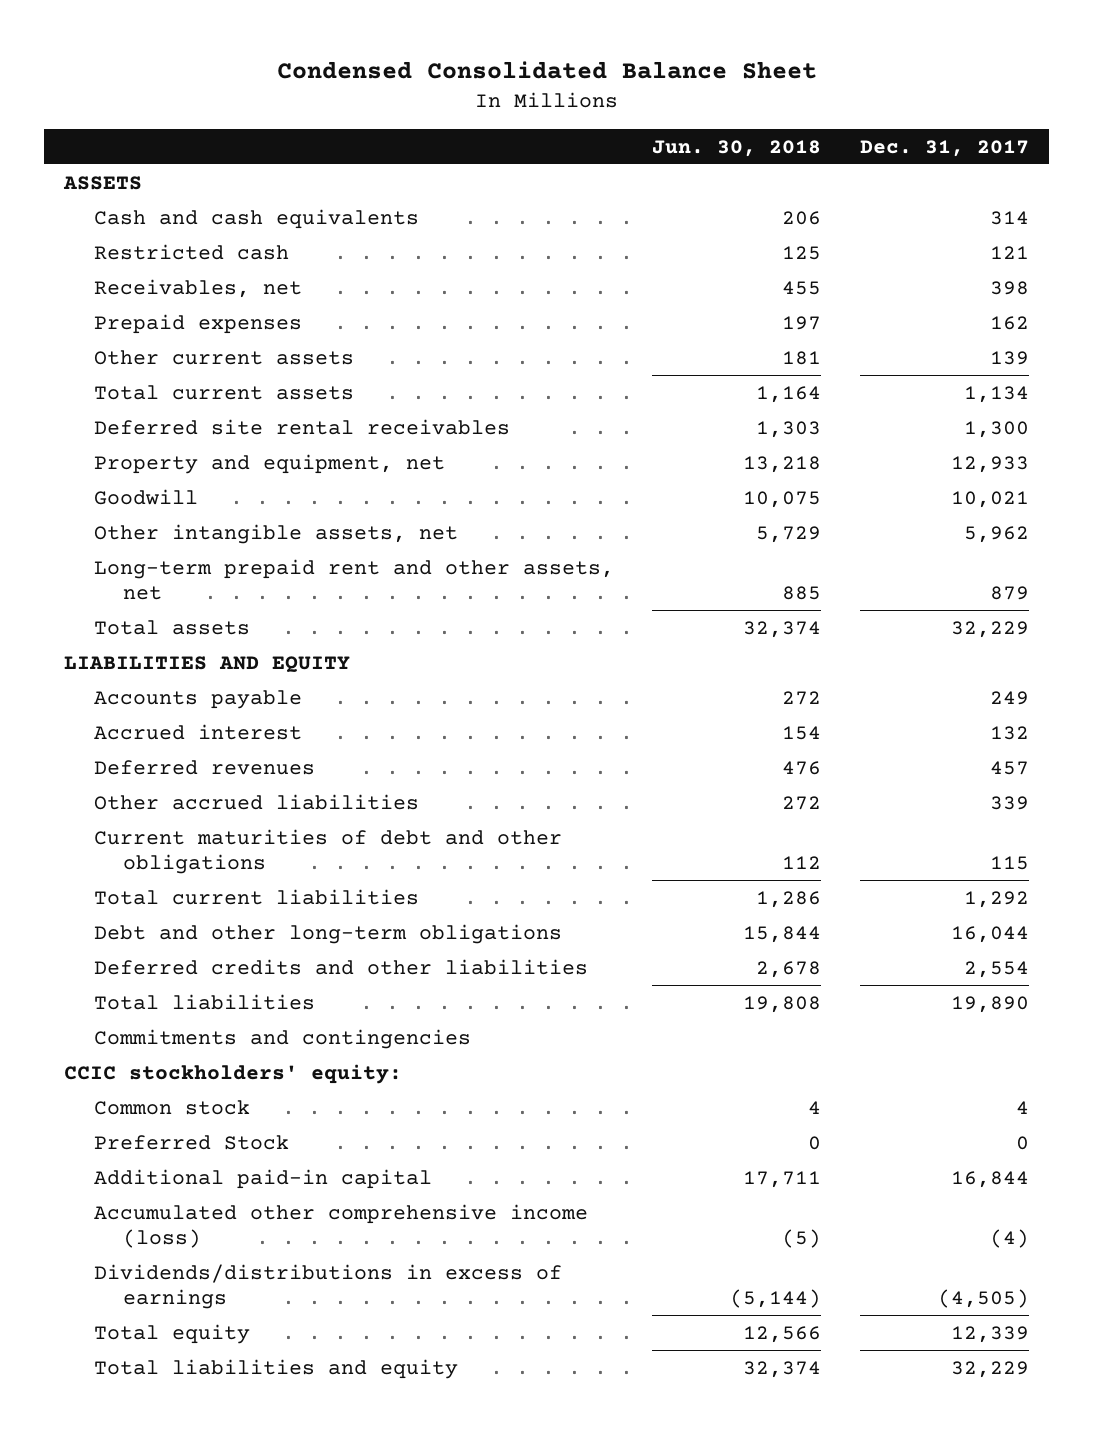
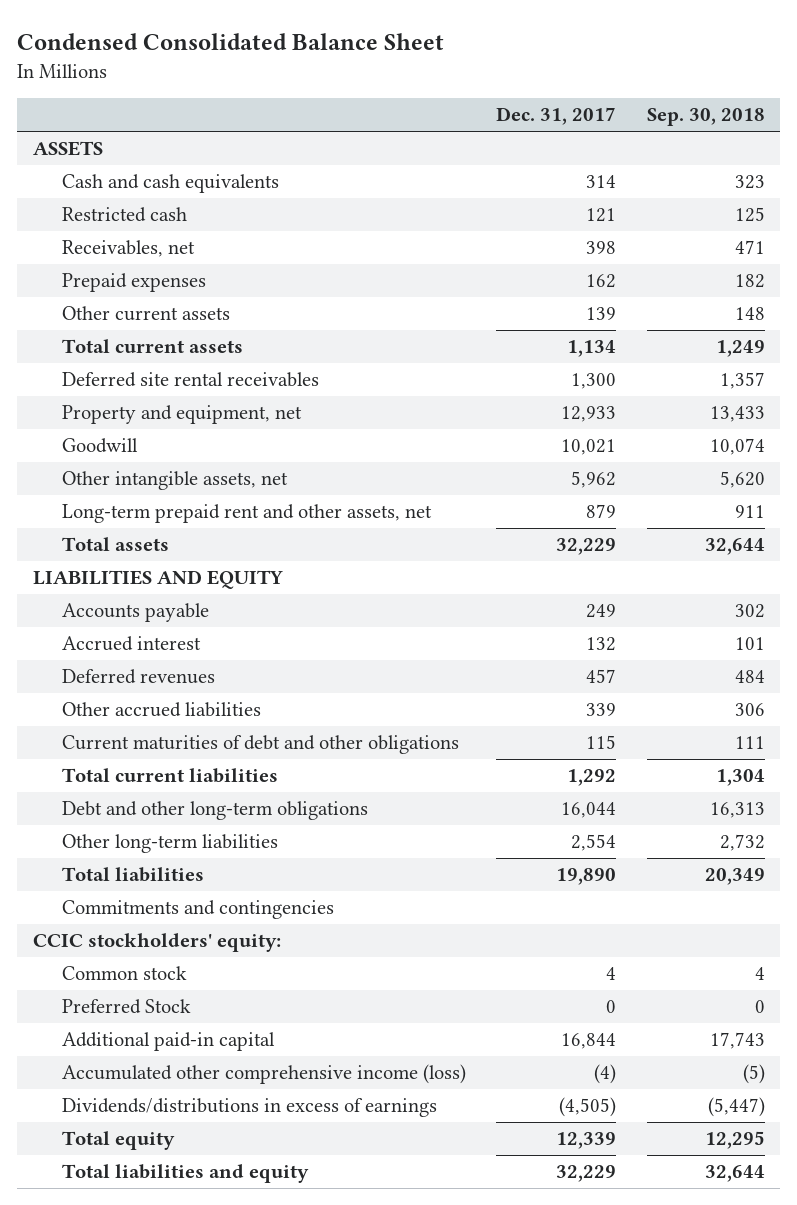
- | Jun. 30, 2018 | Dec. 31, 2017
+ | Dec. 31, 2017 | Sep. 30, 2018
- Deferred credits and other liabilities | 2,678 | 2,554
+ Other long-term liabilities | 2,554 | 2,732

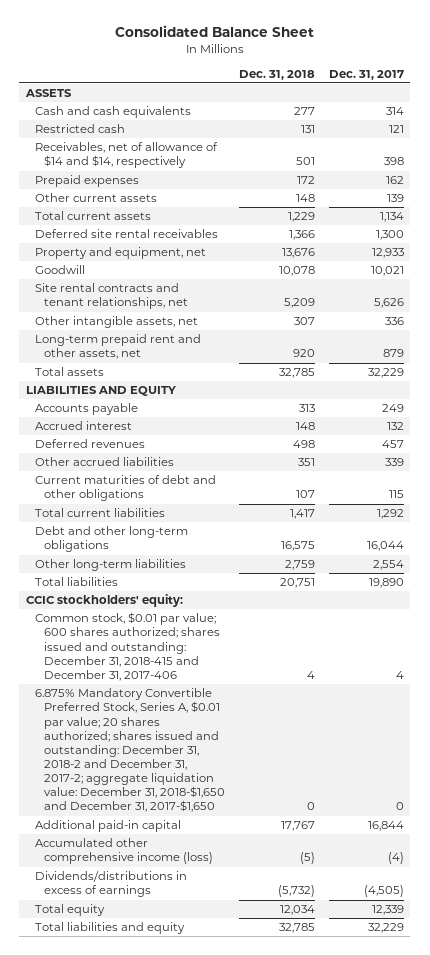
- Condensed Consolidated Balance Sheet
+ Consolidated Balance Sheet
- | Dec. 31, 2017 | Sep. 30, 2018
+ | Dec. 31, 2018 | Dec. 31, 2017
- Receivables, net | 398 | 471
+ Receivables, net of allowance of $14 and $14, respectively | 501 | 398
- Other intangible assets, net | 5,962 | 5,620
+ Site rental contracts and tenant relationships, net | 5,209 | 5,626
+ Other intangible assets, net | 307 | 336
- Commitments and contingencies
- Common stock | 4 | 4
- Preferred Stock | 0 | 0
+ Common stock, $0.01 par value; 600 shares authorized; shares issued and outstanding: December 31, 2018-415 and December 31, 2017-406 | 4 | 4
+ 6.875% Mandatory Convertible Preferred Stock, Series A, $0.01 par value; 20 shares authorized; shares issued and outstanding: December 31, 2018-2 and December 31, 2017-2; aggregate liquidation value: December 31, 2018-$1,650 and December 31, 2017-$1,650 | 0 | 0

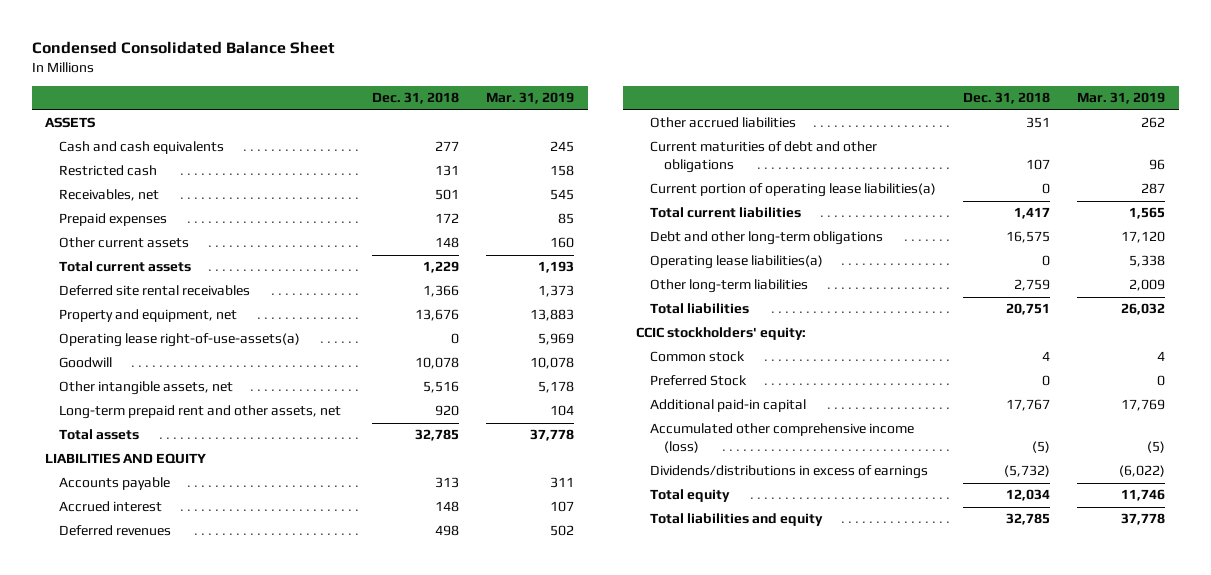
- Consolidated Balance Sheet
+ Condensed Consolidated Balance Sheet
- | Dec. 31, 2018 | Dec. 31, 2017
+ | Dec. 31, 2018 | Mar. 31, 2019
- Receivables, net of allowance of $14 and $14, respectively | 501 | 398
+ Receivables, net | 501 | 545
+ Operating lease right-of-use-assets(a) | 0 | 5,969
- Site rental contracts and tenant relationships, net | 5,209 | 5,626
- Other intangible assets, net | 307 | 336
+ Other intangible assets, net | 5,516 | 5,178
+ Current portion of operating lease liabilities(a) | 0 | 287
+ Operating lease liabilities(a) | 0 | 5,338
- Common stock, $0.01 par value; 600 shares authorized; shares issued and outstanding: December 31, 2018-415 and December 31, 2017-406 | 4 | 4
- 6.875% Mandatory Convertible Preferred Stock, Series A, $0.01 par value; 20 shares authorized; shares issued and outstanding: December 31, 2018-2 and December 31, 2017-2; aggregate liquidation value: December 31, 2018-$1,650 and December 31, 2017-$1,650 | 0 | 0
+ Common stock | 4 | 4
+ Preferred Stock | 0 | 0

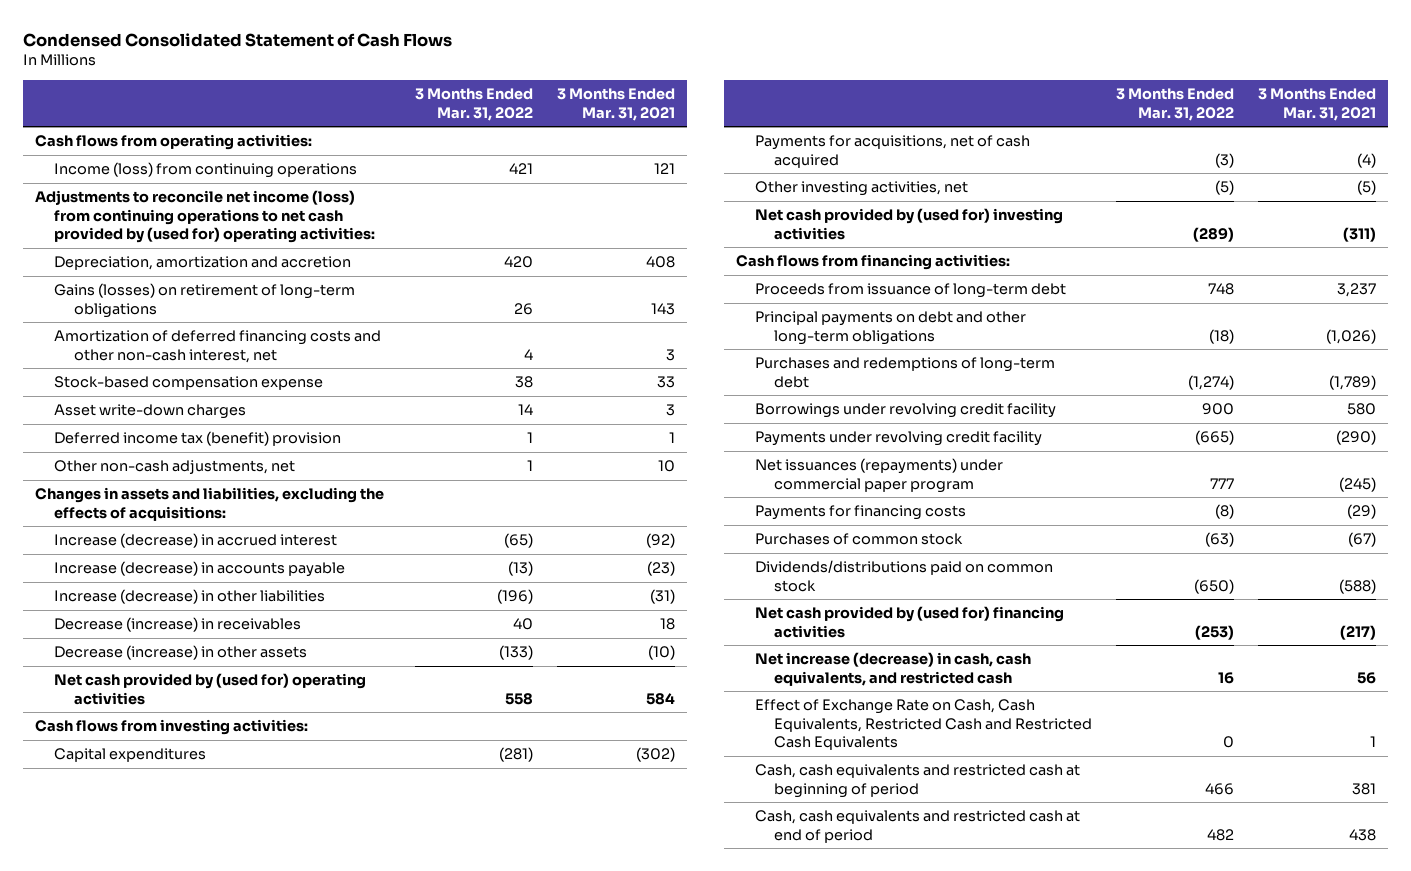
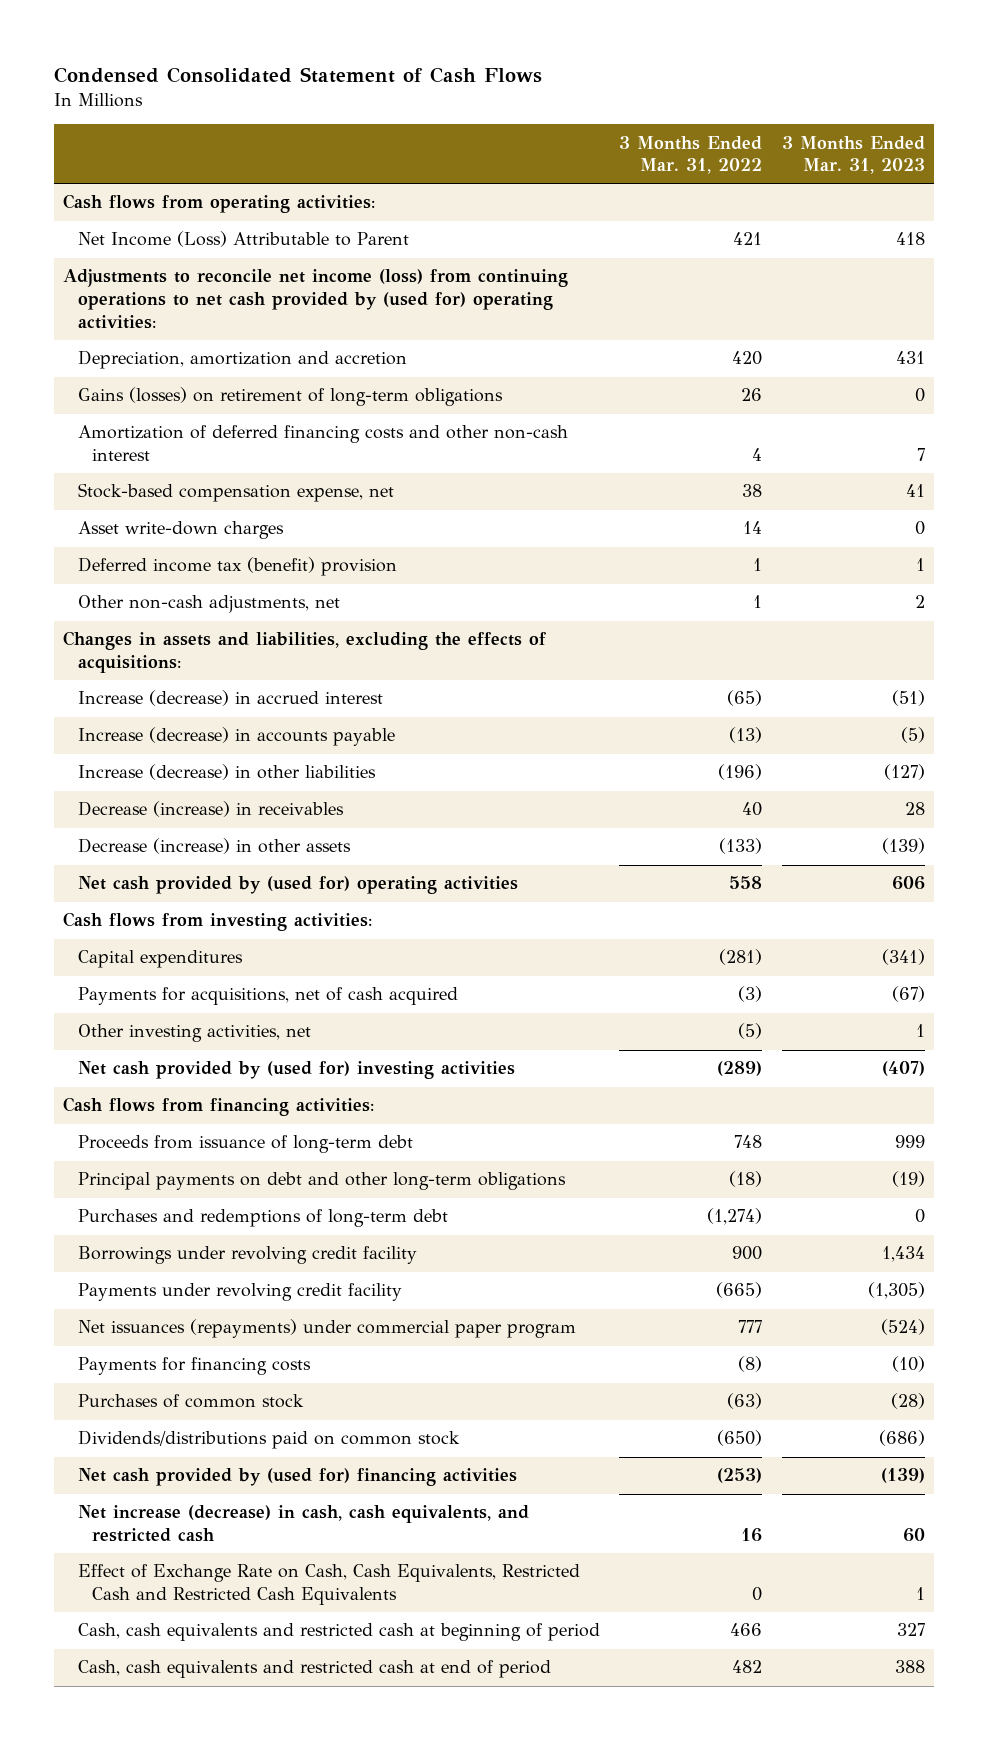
- | 3 Months Ended Mar. 31, 2022 | 3 Months Ended Mar. 31, 2021
+ | 3 Months Ended Mar. 31, 2022 | 3 Months Ended Mar. 31, 2023
- Income (loss) from continuing operations | 421 | 121
+ Net Income (Loss) Attributable to Parent | 421 | 418
- Amortization of deferred financing costs and other non-cash interest, net | 4 | 3
- Stock-based compensation expense | 38 | 33
+ Amortization of deferred financing costs and other non-cash interest | 4 | 7
+ Stock-based compensation expense, net | 38 | 41

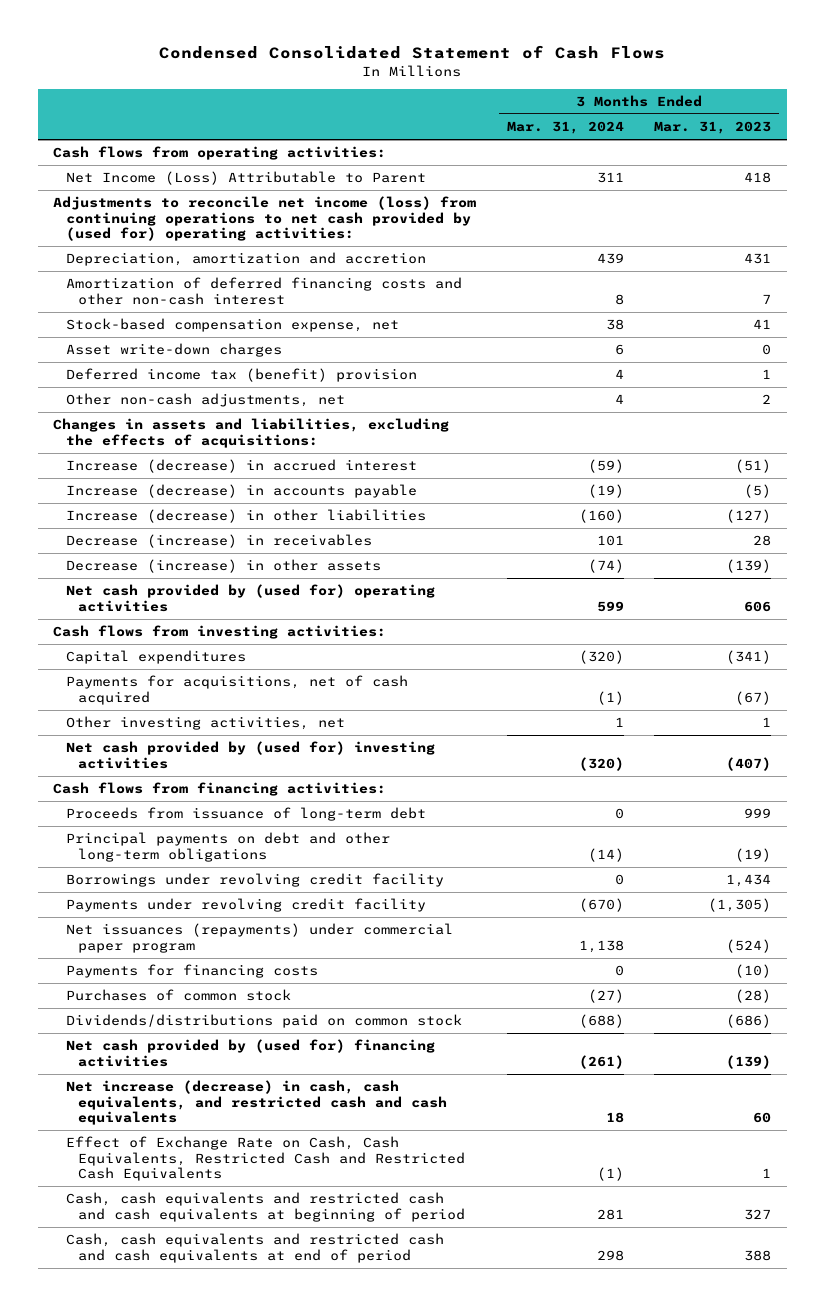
- | 3 Months Ended Mar. 31, 2022 | 3 Months Ended Mar. 31, 2023
+ | 3 Months Ended Mar. 31, 2024 | 3 Months Ended Mar. 31, 2023
- Gains (losses) on retirement of long-term obligations | 26 | 0
- Purchases and redemptions of long-term debt | (1,274) | 0
- Net increase (decrease) in cash, cash equivalents, and restricted cash | 16 | 60
+ Net increase (decrease) in cash, cash equivalents, and restricted cash and cash equivalents | 18 | 60
- Cash, cash equivalents and restricted cash at beginning of period | 466 | 327
- Cash, cash equivalents and restricted cash at end of period | 482 | 388
+ Cash, cash equivalents and restricted cash and cash equivalents at beginning of period | 281 | 327
+ Cash, cash equivalents and restricted cash and cash equivalents at end of period | 298 | 388

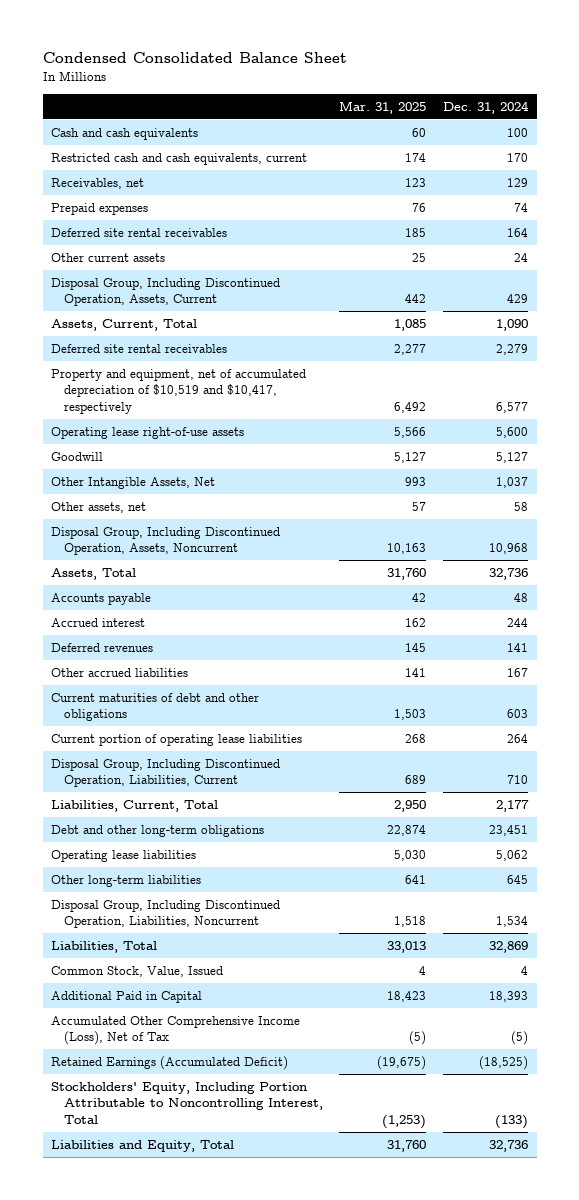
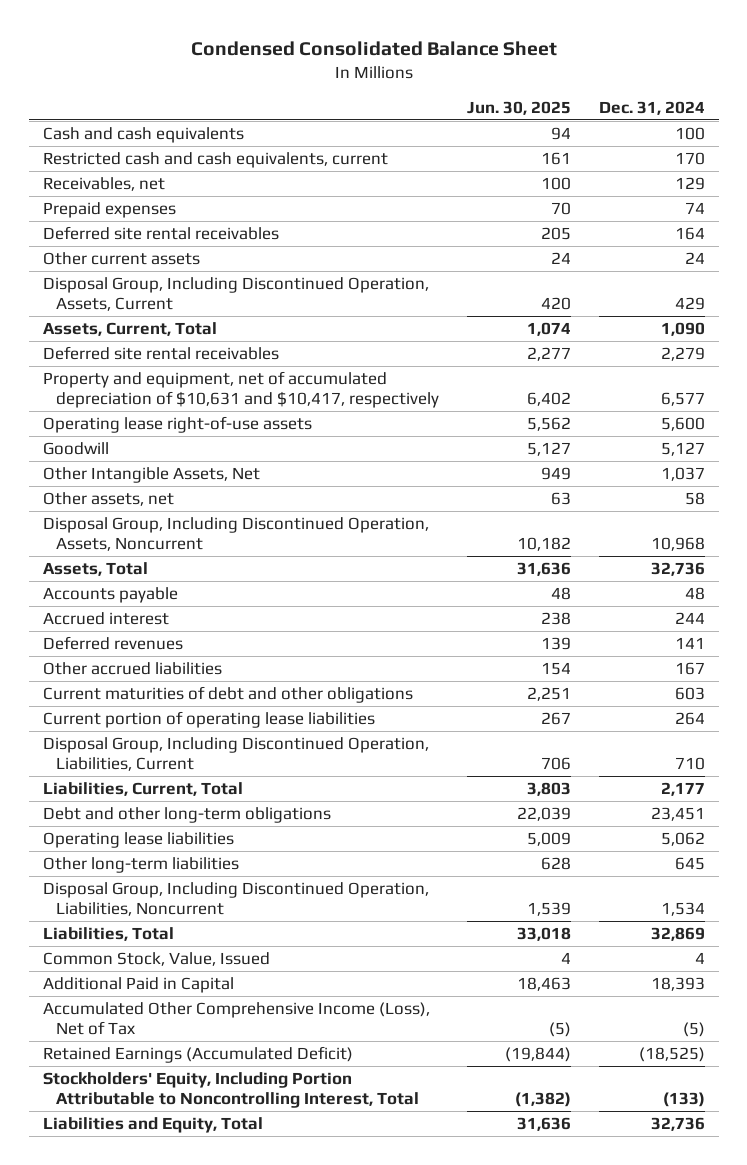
- | Mar. 31, 2025 | Dec. 31, 2024
+ | Jun. 30, 2025 | Dec. 31, 2024
- Property and equipment, net of accumulated depreciation of $10,519 and $10,417, respectively | 6,492 | 6,577
+ Property and equipment, net of accumulated depreciation of $10,631 and $10,417, respectively | 6,402 | 6,577

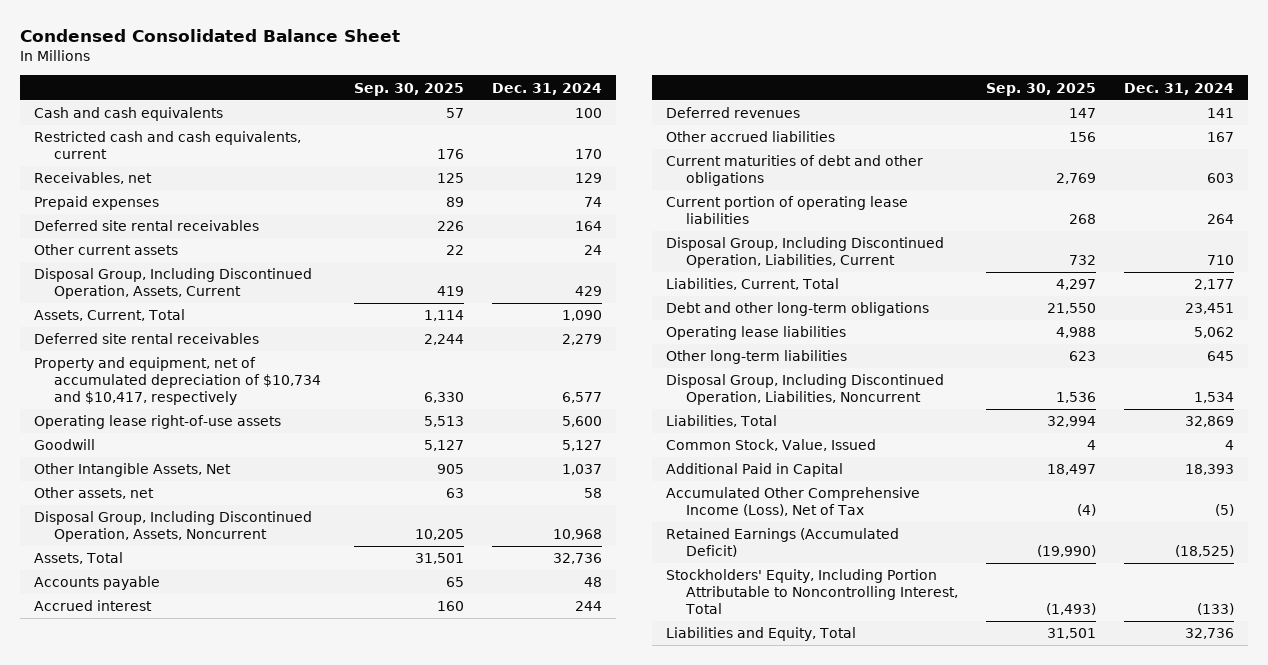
- | Jun. 30, 2025 | Dec. 31, 2024
+ | Sep. 30, 2025 | Dec. 31, 2024
- Property and equipment, net of accumulated depreciation of $10,631 and $10,417, respectively | 6,402 | 6,577
+ Property and equipment, net of accumulated depreciation of $10,734 and $10,417, respectively | 6,330 | 6,577

